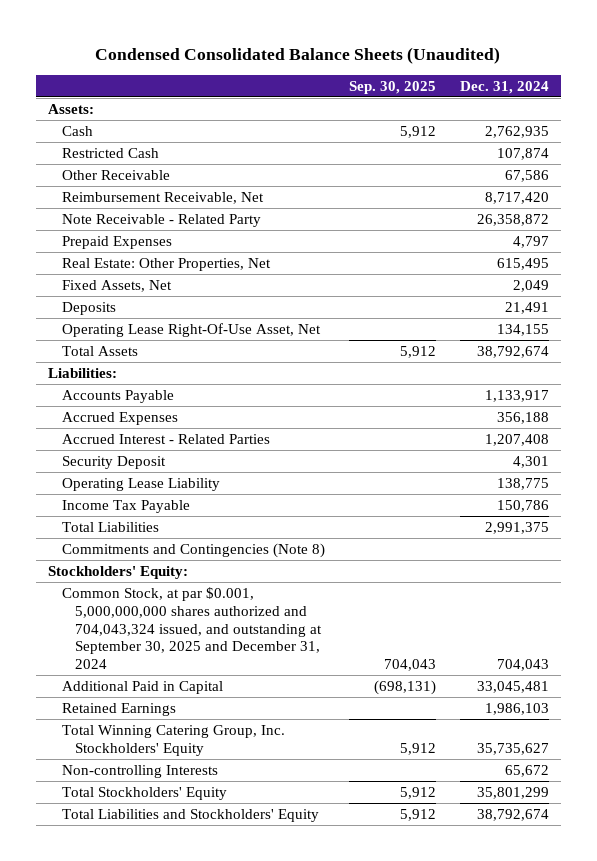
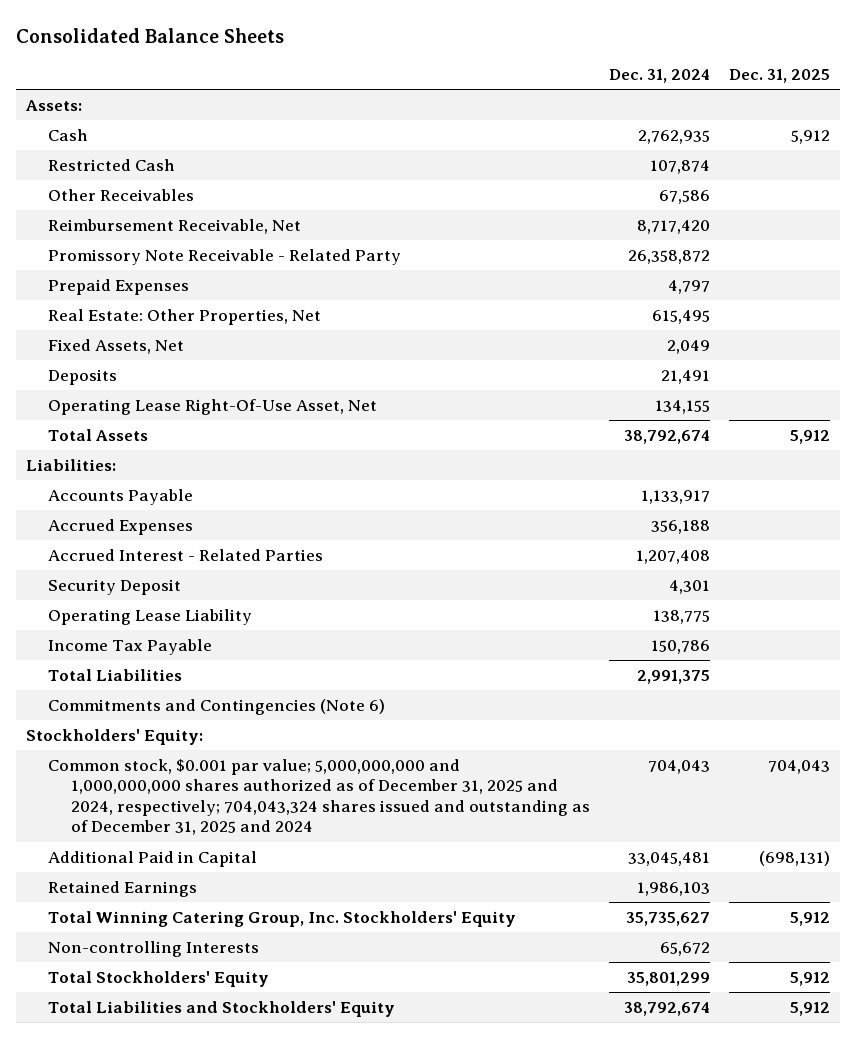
- Condensed Consolidated Balance Sheets (Unaudited)
+ Consolidated Balance Sheets
- | Sep. 30, 2025 | Dec. 31, 2024
+ | Dec. 31, 2024 | Dec. 31, 2025
- Other Receivable | | 67,586
+ Other Receivables | 67,586 |
- Note Receivable - Related Party | | 26,358,872
+ Promissory Note Receivable - Related Party | 26,358,872 |
- Commitments and Contingencies (Note 8)
+ Commitments and Contingencies (Note 6)
- Common Stock, at par $0.001, 5,000,000,000 shares authorized and 704,043,324 issued, and outstanding at September 30, 2025 and December 31, 2024 | 704,043 | 704,043
+ Common stock, $0.001 par value; 5,000,000,000 and 1,000,000,000 shares authorized as of December 31, 2025 and 2024, respectively; 704,043,324 shares issued and outstanding as of December 31, 2025 and 2024 | 704,043 | 704,043

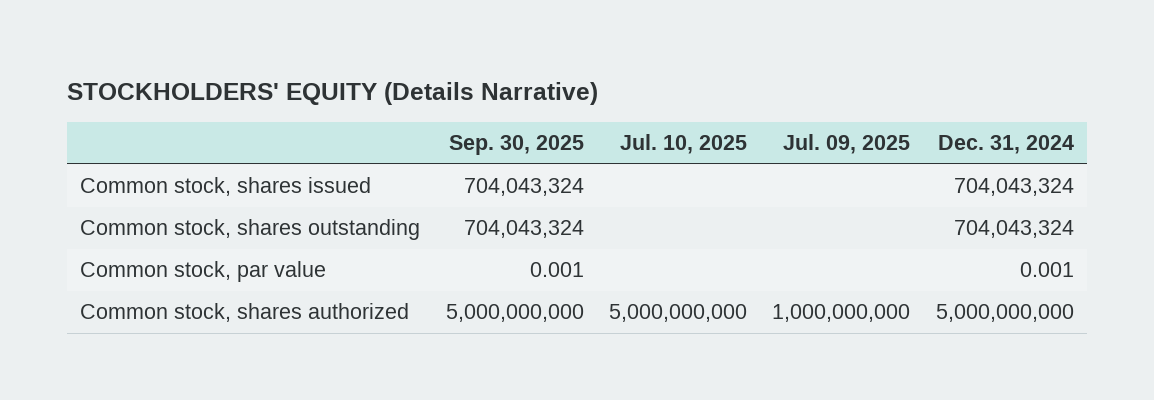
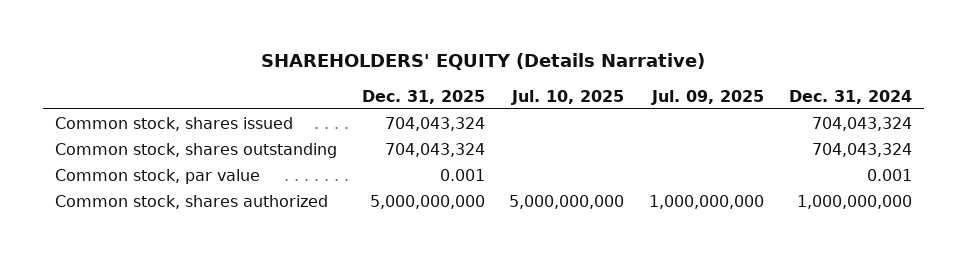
- STOCKHOLDERS' EQUITY (Details Narrative)
+ SHAREHOLDERS' EQUITY (Details Narrative)
- | Sep. 30, 2025 | Jul. 10, 2025 | Jul. 09, 2025 | Dec. 31, 2024
+ | Dec. 31, 2025 | Jul. 10, 2025 | Jul. 09, 2025 | Dec. 31, 2024
- Common stock, shares authorized | 5,000,000,000 | 5,000,000,000 | 1,000,000,000 | 5,000,000,000
+ Common stock, shares authorized | 5,000,000,000 | 5,000,000,000 | 1,000,000,000 | 1,000,000,000

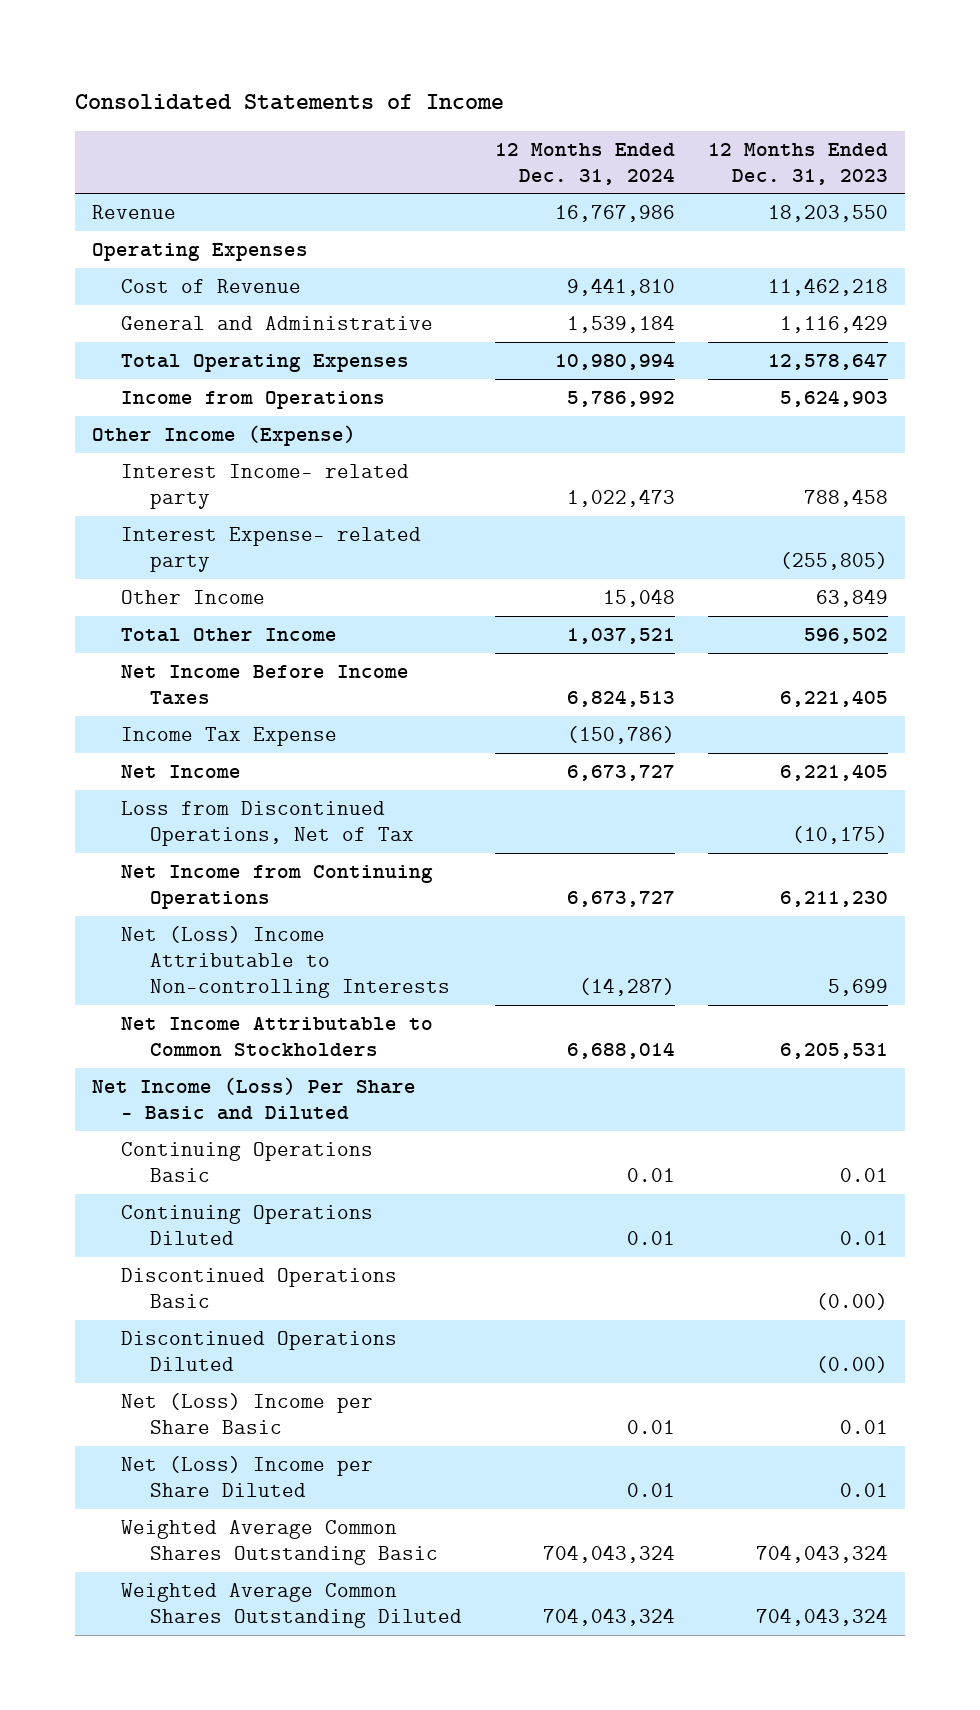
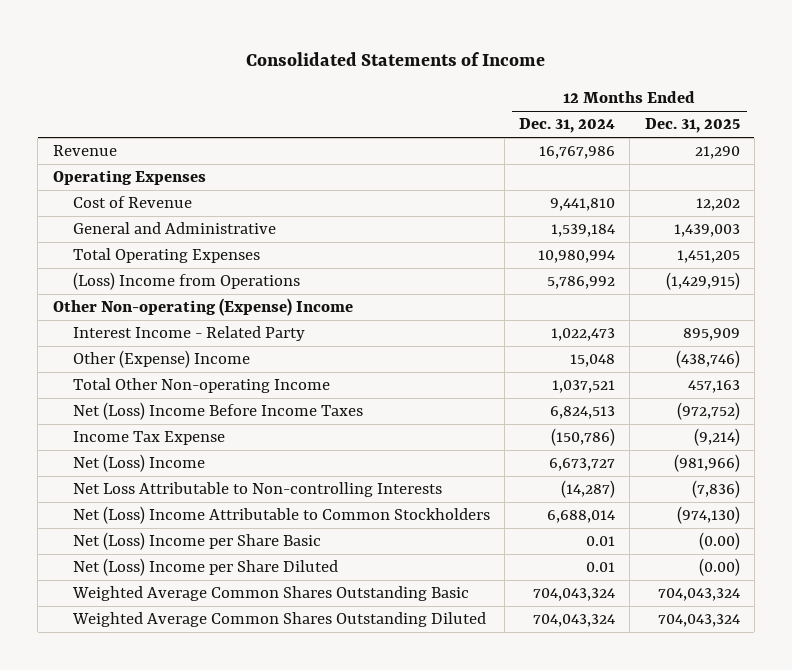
- | 12 Months Ended Dec. 31, 2024 | 12 Months Ended Dec. 31, 2023
+ | 12 Months Ended Dec. 31, 2024 | 12 Months Ended Dec. 31, 2025
- Income from Operations | 5,786,992 | 5,624,903
- Other Income (Expense)
- Interest Income- related party | 1,022,473 | 788,458
- Interest Expense- related party | | (255,805)
- Other Income | 15,048 | 63,849
- Total Other Income | 1,037,521 | 596,502
- Net Income Before Income Taxes | 6,824,513 | 6,221,405
+ (Loss) Income from Operations | 5,786,992 | (1,429,915)
+ Other Non-operating (Expense) Income
+ Interest Income - Related Party | 1,022,473 | 895,909
+ Other (Expense) Income | 15,048 | (438,746)
+ Total Other Non-operating Income | 1,037,521 | 457,163
+ Net (Loss) Income Before Income Taxes | 6,824,513 | (972,752)
- Net Income | 6,673,727 | 6,221,405
- Loss from Discontinued Operations, Net of Tax | | (10,175)
- Net Income from Continuing Operations | 6,673,727 | 6,211,230
- Net (Loss) Income Attributable to Non-controlling Interests | (14,287) | 5,699
- Net Income Attributable to Common Stockholders | 6,688,014 | 6,205,531
- Net Income (Loss) Per Share - Basic and Diluted
- Continuing Operations Basic | 0.01 | 0.01
- Continuing Operations Diluted | 0.01 | 0.01
- Discontinued Operations Basic | | (0.00)
- Discontinued Operations Diluted | | (0.00)
+ Net (Loss) Income | 6,673,727 | (981,966)
+ Net Loss Attributable to Non-controlling Interests | (14,287) | (7,836)
+ Net (Loss) Income Attributable to Common Stockholders | 6,688,014 | (974,130)

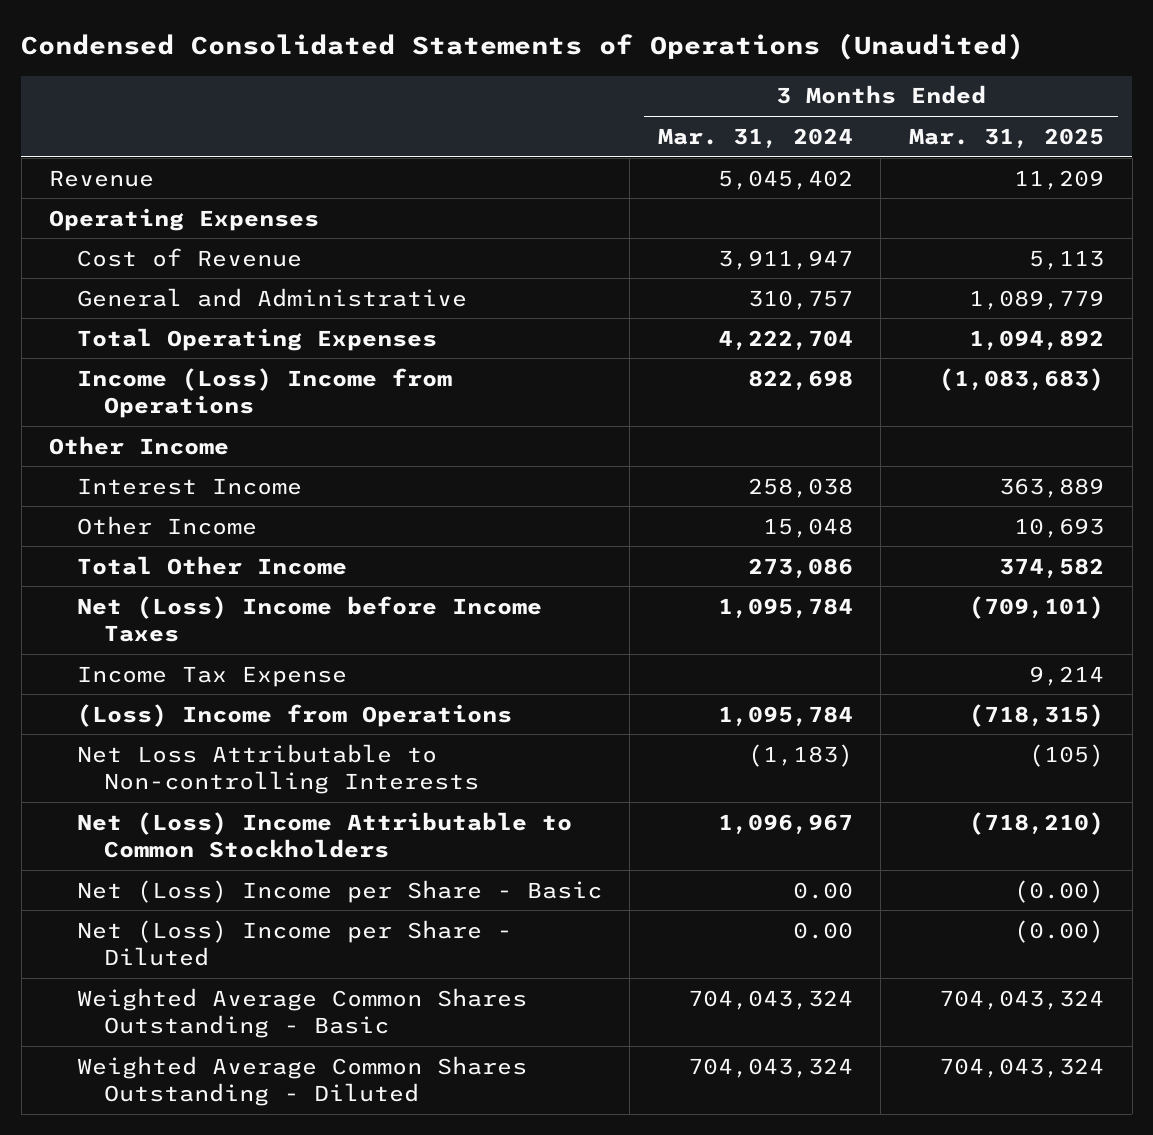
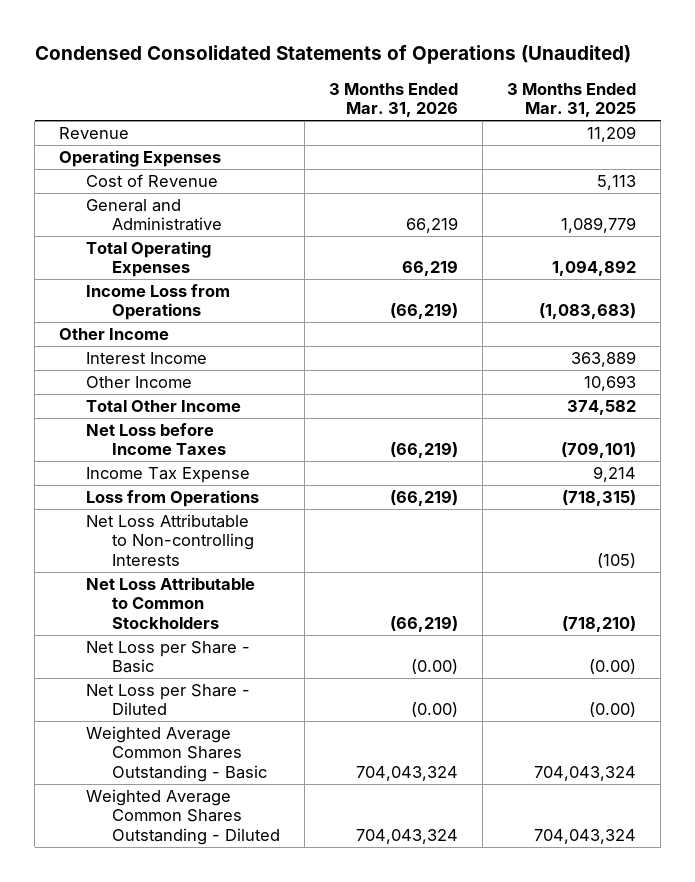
- | 3 Months Ended Mar. 31, 2024 | 3 Months Ended Mar. 31, 2025
+ | 3 Months Ended Mar. 31, 2026 | 3 Months Ended Mar. 31, 2025
- Income (Loss) Income from Operations | 822,698 | (1,083,683)
+ Income Loss from Operations | (66,219) | (1,083,683)
- Net (Loss) Income before Income Taxes | 1,095,784 | (709,101)
+ Net Loss before Income Taxes | (66,219) | (709,101)
- (Loss) Income from Operations | 1,095,784 | (718,315)
+ Loss from Operations | (66,219) | (718,315)
- Net (Loss) Income Attributable to Common Stockholders | 1,096,967 | (718,210)
- Net (Loss) Income per Share - Basic | 0.00 | (0.00)
- Net (Loss) Income per Share - Diluted | 0.00 | (0.00)
+ Net Loss Attributable to Common Stockholders | (66,219) | (718,210)
+ Net Loss per Share - Basic | (0.00) | (0.00)
+ Net Loss per Share - Diluted | (0.00) | (0.00)

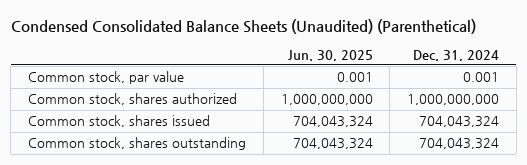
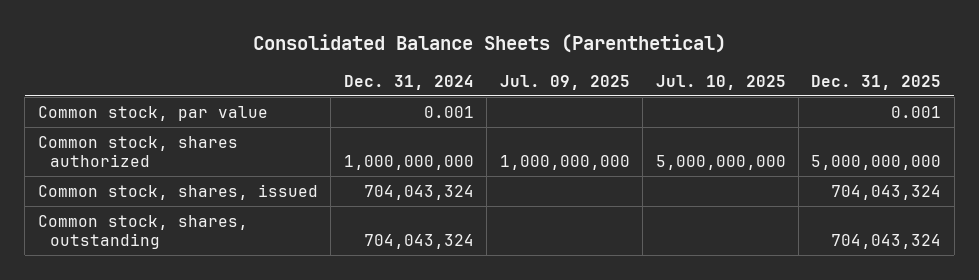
- Condensed Consolidated Balance Sheets (Unaudited) (Parenthetical)
+ Consolidated Balance Sheets (Parenthetical)
- | Jun. 30, 2025 | Dec. 31, 2024
+ | Dec. 31, 2024 | Jul. 09, 2025 | Jul. 10, 2025 | Dec. 31, 2025
- Common stock, shares issued | 704,043,324 | 704,043,324
- Common stock, shares outstanding | 704,043,324 | 704,043,324
+ Common stock, shares, issued | 704,043,324 | | | 704,043,324
+ Common stock, shares, outstanding | 704,043,324 | | | 704,043,324

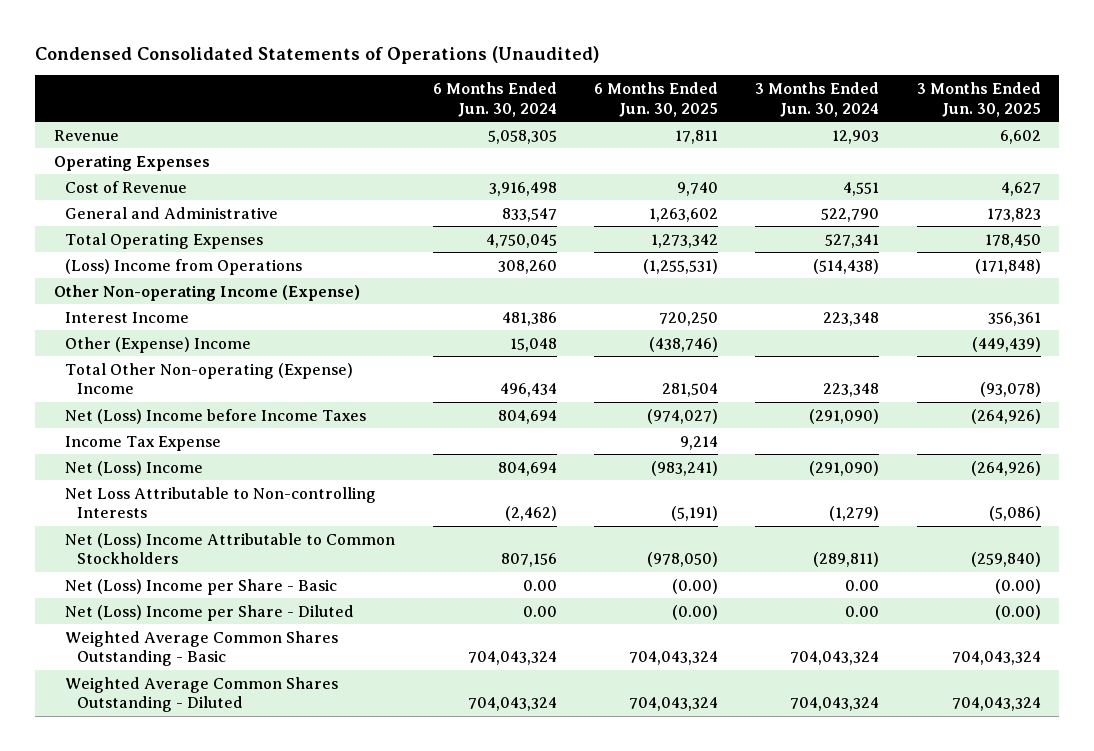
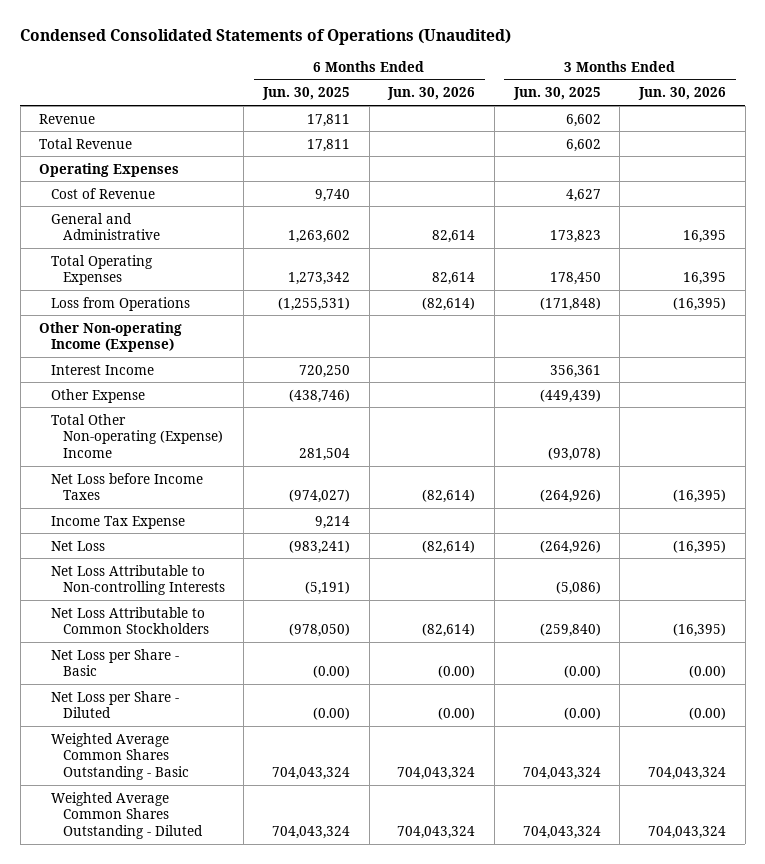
- | 6 Months Ended Jun. 30, 2024 | 6 Months Ended Jun. 30, 2025 | 3 Months Ended Jun. 30, 2024 | 3 Months Ended Jun. 30, 2025
+ | 6 Months Ended Jun. 30, 2025 | 6 Months Ended Jun. 30, 2026 | 3 Months Ended Jun. 30, 2025 | 3 Months Ended Jun. 30, 2026
+ Total Revenue | 17,811 | | 6,602 |
- (Loss) Income from Operations | 308,260 | (1,255,531) | (514,438) | (171,848)
+ Loss from Operations | (1,255,531) | (82,614) | (171,848) | (16,395)
- Other (Expense) Income | 15,048 | (438,746) | | (449,439)
+ Other Expense | (438,746) | | (449,439) |
- Net (Loss) Income before Income Taxes | 804,694 | (974,027) | (291,090) | (264,926)
+ Net Loss before Income Taxes | (974,027) | (82,614) | (264,926) | (16,395)
- Net (Loss) Income | 804,694 | (983,241) | (291,090) | (264,926)
+ Net Loss | (983,241) | (82,614) | (264,926) | (16,395)
- Net (Loss) Income Attributable to Common Stockholders | 807,156 | (978,050) | (289,811) | (259,840)
- Net (Loss) Income per Share - Basic | 0.00 | (0.00) | 0.00 | (0.00)
- Net (Loss) Income per Share - Diluted | 0.00 | (0.00) | 0.00 | (0.00)
+ Net Loss Attributable to Common Stockholders | (978,050) | (82,614) | (259,840) | (16,395)
+ Net Loss per Share - Basic | (0.00) | (0.00) | (0.00) | (0.00)
+ Net Loss per Share - Diluted | (0.00) | (0.00) | (0.00) | (0.00)

